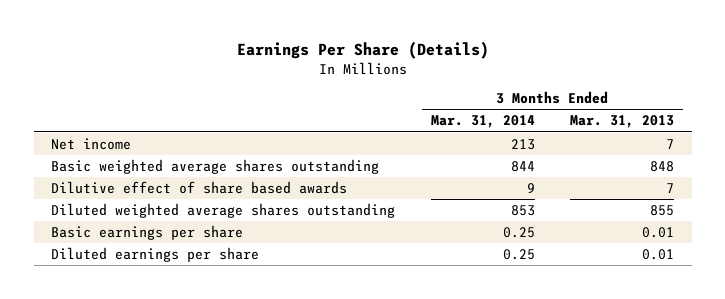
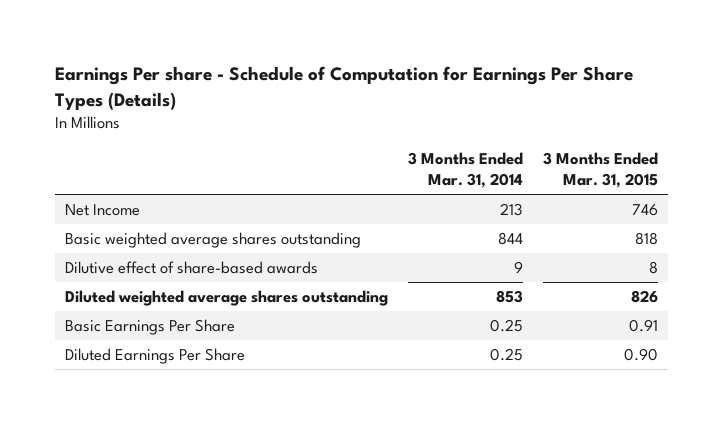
- Earnings Per Share (Details)
+ Earnings Per share - Schedule of Computation for Earnings Per Share Types (Details)
- | 3 Months Ended Mar. 31, 2014 | 3 Months Ended Mar. 31, 2013
+ | 3 Months Ended Mar. 31, 2014 | 3 Months Ended Mar. 31, 2015
- Net income | 213 | 7
+ Net Income | 213 | 746
- Dilutive effect of share based awards | 9 | 7
+ Dilutive effect of share-based awards | 9 | 8
- Basic earnings per share | 0.25 | 0.01
- Diluted earnings per share | 0.25 | 0.01
+ Basic Earnings Per Share | 0.25 | 0.91
+ Diluted Earnings Per Share | 0.25 | 0.90

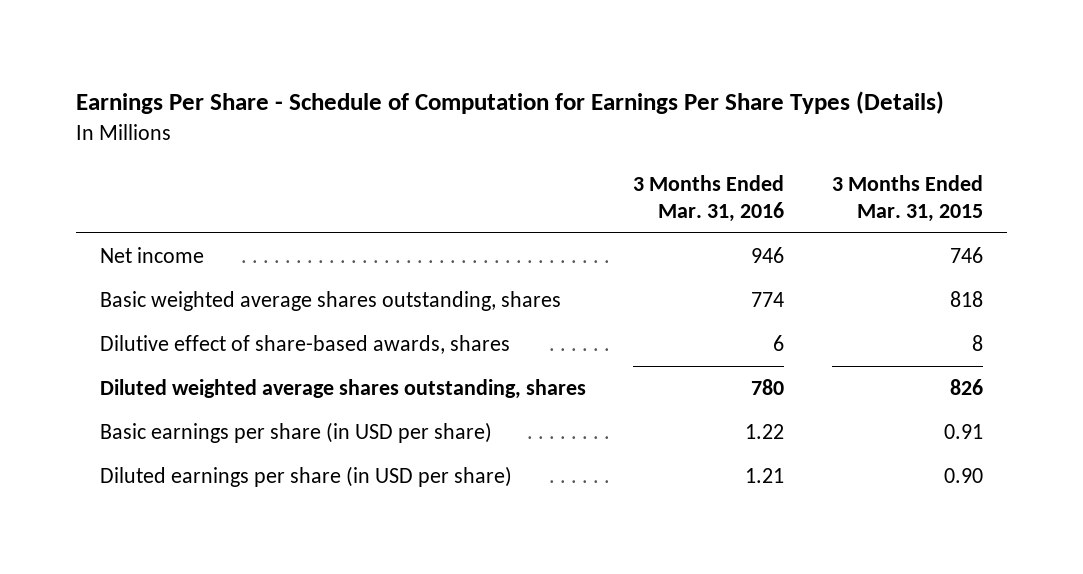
- Earnings Per share - Schedule of Computation for Earnings Per Share Types (Details)
+ Earnings Per Share - Schedule of Computation for Earnings Per Share Types (Details)
- | 3 Months Ended Mar. 31, 2014 | 3 Months Ended Mar. 31, 2015
+ | 3 Months Ended Mar. 31, 2016 | 3 Months Ended Mar. 31, 2015
- Net Income | 213 | 746
- Basic weighted average shares outstanding | 844 | 818
- Dilutive effect of share-based awards | 9 | 8
- Diluted weighted average shares outstanding | 853 | 826
- Basic Earnings Per Share | 0.25 | 0.91
- Diluted Earnings Per Share | 0.25 | 0.90
+ Net income | 946 | 746
+ Basic weighted average shares outstanding, shares | 774 | 818
+ Dilutive effect of share-based awards, shares | 6 | 8
+ Diluted weighted average shares outstanding, shares | 780 | 826
+ Basic earnings per share (in USD per share) | 1.22 | 0.91
+ Diluted earnings per share (in USD per share) | 1.21 | 0.90

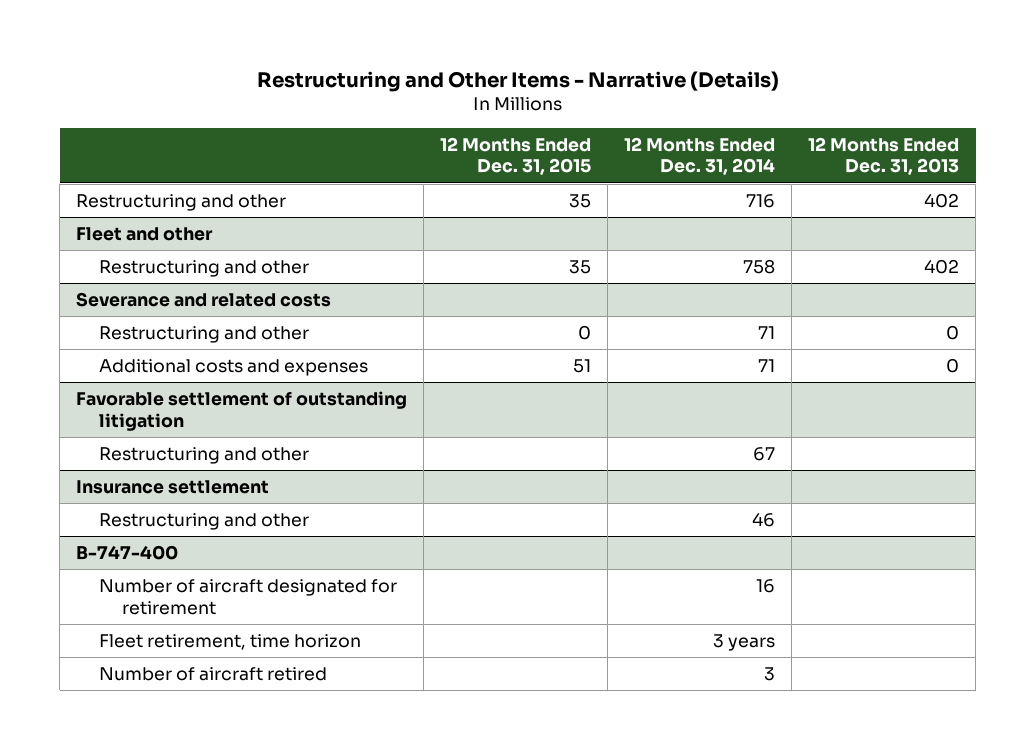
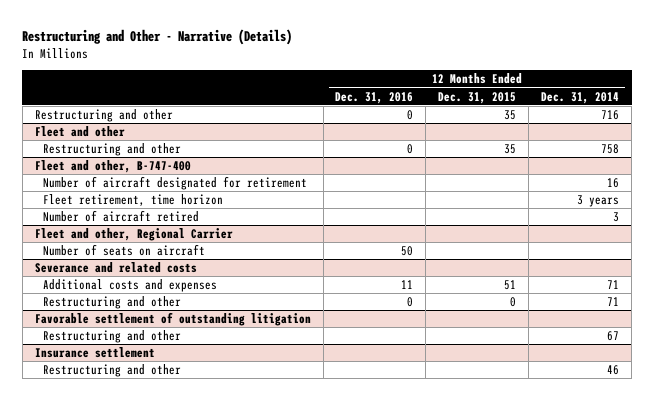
- Restructuring and Other Items - Narrative (Details)
+ Restructuring and Other - Narrative (Details)
- | 12 Months Ended Dec. 31, 2015 | 12 Months Ended Dec. 31, 2014 | 12 Months Ended Dec. 31, 2013
+ | 12 Months Ended Dec. 31, 2016 | 12 Months Ended Dec. 31, 2015 | 12 Months Ended Dec. 31, 2014
+ Fleet and other, B-747-400
+ Number of aircraft designated for retirement | | | 16
+ Fleet retirement, time horizon | | | 3 years
+ Number of aircraft retired | | | 3
+ Fleet and other, Regional Carrier
+ Number of seats on aircraft | 50 | |
@ Severance and related costs
moved down: Restructuring and other | 0 | 0 | 71
- B-747-400
- Number of aircraft designated for retirement | | 16 |
- Fleet retirement, time horizon | | 3 years |
- Number of aircraft retired | | 3 |

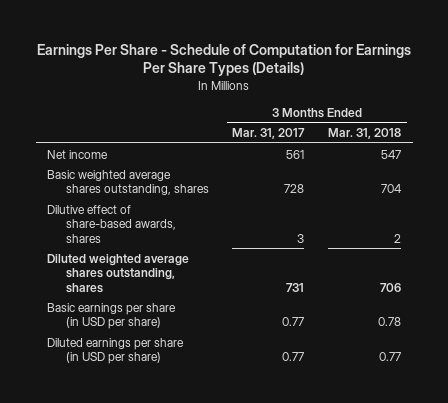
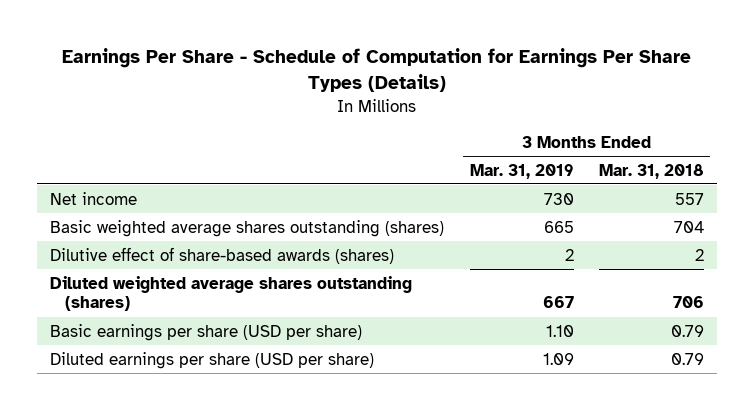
- | 3 Months Ended Mar. 31, 2017 | 3 Months Ended Mar. 31, 2018
+ | 3 Months Ended Mar. 31, 2019 | 3 Months Ended Mar. 31, 2018
- Net income | 561 | 547
- Basic weighted average shares outstanding, shares | 728 | 704
- Dilutive effect of share-based awards, shares | 3 | 2
- Diluted weighted average shares outstanding, shares | 731 | 706
- Basic earnings per share (in USD per share) | 0.77 | 0.78
- Diluted earnings per share (in USD per share) | 0.77 | 0.77
+ Net income | 730 | 557
+ Basic weighted average shares outstanding (shares) | 665 | 704
+ Dilutive effect of share-based awards (shares) | 2 | 2
+ Diluted weighted average shares outstanding (shares) | 667 | 706
+ Basic earnings per share (USD per share) | 1.10 | 0.79
+ Diluted earnings per share (USD per share) | 1.09 | 0.79

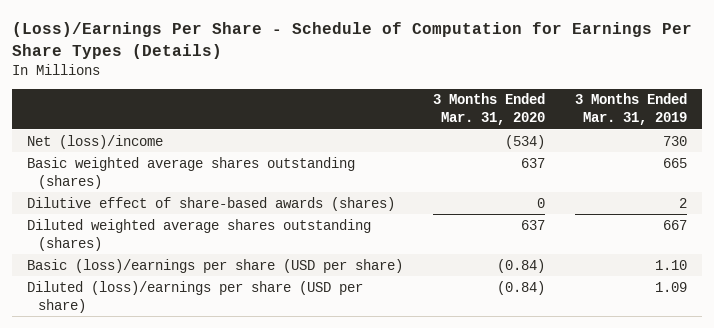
- Earnings Per Share - Schedule of Computation for Earnings Per Share Types (Details)
+ (Loss)/Earnings Per Share - Schedule of Computation for Earnings Per Share Types (Details)
- | 3 Months Ended Mar. 31, 2019 | 3 Months Ended Mar. 31, 2018
+ | 3 Months Ended Mar. 31, 2020 | 3 Months Ended Mar. 31, 2019
- Net income | 730 | 557
+ Net (loss)/income | (534) | 730
- Basic earnings per share (USD per share) | 1.10 | 0.79
- Diluted earnings per share (USD per share) | 1.09 | 0.79
+ Basic (loss)/earnings per share (USD per share) | (0.84) | 1.10
+ Diluted (loss)/earnings per share (USD per share) | (0.84) | 1.09

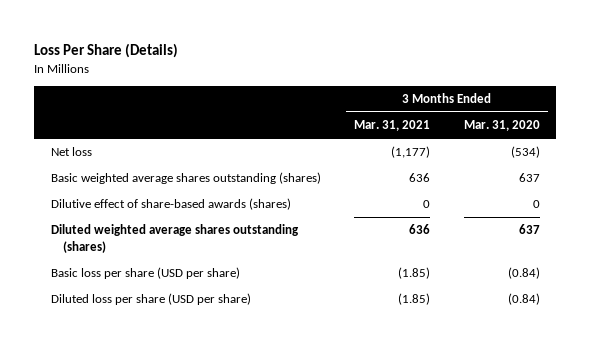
- (Loss)/Earnings Per Share - Schedule of Computation for Earnings Per Share Types (Details)
+ Loss Per Share (Details)
- | 3 Months Ended Mar. 31, 2020 | 3 Months Ended Mar. 31, 2019
+ | 3 Months Ended Mar. 31, 2021 | 3 Months Ended Mar. 31, 2020
- Net (loss)/income | (534) | 730
+ Net loss | (1,177) | (534)
- Basic (loss)/earnings per share (USD per share) | (0.84) | 1.10
- Diluted (loss)/earnings per share (USD per share) | (0.84) | 1.09
+ Basic loss per share (USD per share) | (1.85) | (0.84)
+ Diluted loss per share (USD per share) | (1.85) | (0.84)

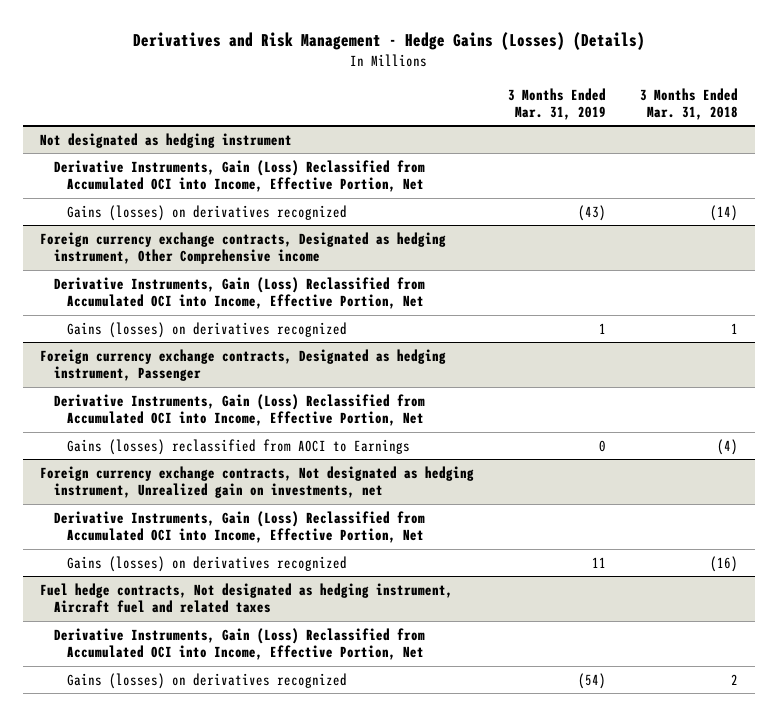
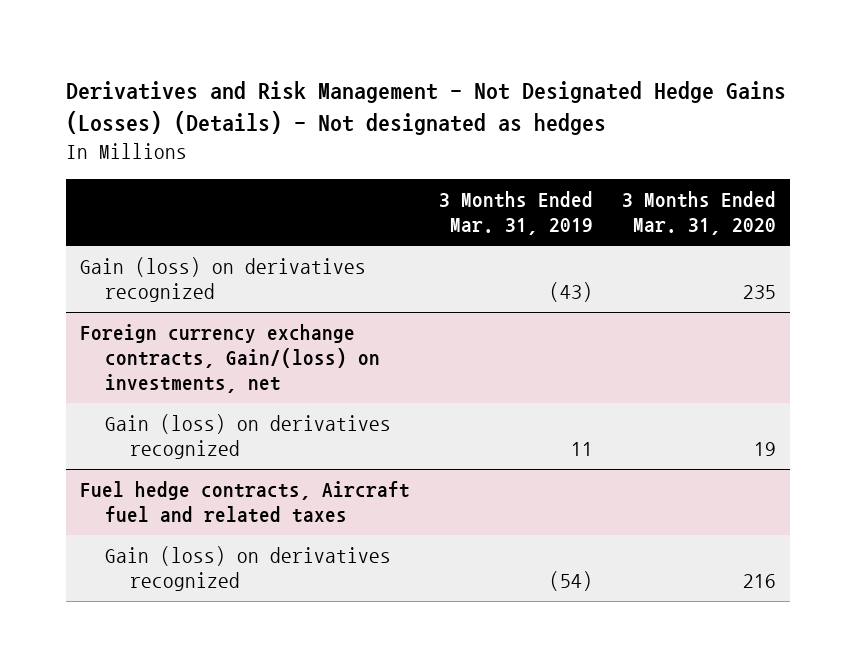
- Derivatives and Risk Management - Hedge Gains (Losses) (Details)
+ Derivatives and Risk Management - Not Designated Hedge Gains (Losses) (Details) - Not designated as hedges
- | 3 Months Ended Mar. 31, 2019 | 3 Months Ended Mar. 31, 2018
+ | 3 Months Ended Mar. 31, 2019 | 3 Months Ended Mar. 31, 2020
- Not designated as hedging instrument
- Derivative Instruments, Gain (Loss) Reclassified from Accumulated OCI into Income, Effective Portion, Net
- Gains (losses) on derivatives recognized | (43) | (14)
- Foreign currency exchange contracts, Designated as hedging instrument, Other Comprehensive income
- Derivative Instruments, Gain (Loss) Reclassified from Accumulated OCI into Income, Effective Portion, Net
- Gains (losses) on derivatives recognized | 1 | 1
- Foreign currency exchange contracts, Designated as hedging instrument, Passenger
- Derivative Instruments, Gain (Loss) Reclassified from Accumulated OCI into Income, Effective Portion, Net
- Gains (losses) reclassified from AOCI to Earnings | 0 | (4)
- Foreign currency exchange contracts, Not designated as hedging instrument, Unrealized gain on investments, net
- Derivative Instruments, Gain (Loss) Reclassified from Accumulated OCI into Income, Effective Portion, Net
- Gains (losses) on derivatives recognized | 11 | (16)
- Fuel hedge contracts, Not designated as hedging instrument, Aircraft fuel and related taxes
- Derivative Instruments, Gain (Loss) Reclassified from Accumulated OCI into Income, Effective Portion, Net
- Gains (losses) on derivatives recognized | (54) | 2
+ Gain (loss) on derivatives recognized | (43) | 235
+ Foreign currency exchange contracts, Gain/(loss) on investments, net
+ Gain (loss) on derivatives recognized | 11 | 19
+ Fuel hedge contracts, Aircraft fuel and related taxes
+ Gain (loss) on derivatives recognized | (54) | 216

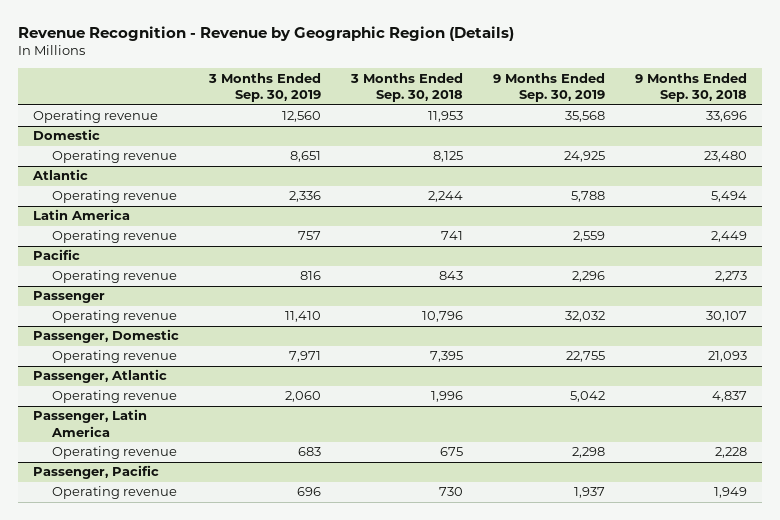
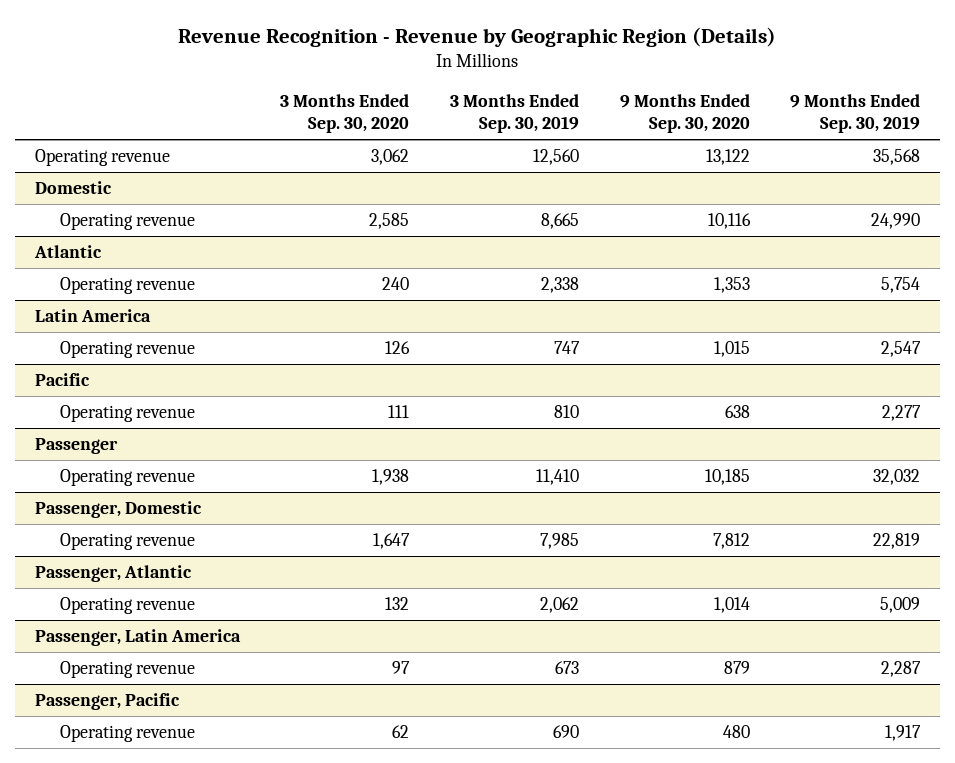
- | 3 Months Ended Sep. 30, 2019 | 3 Months Ended Sep. 30, 2018 | 9 Months Ended Sep. 30, 2019 | 9 Months Ended Sep. 30, 2018
+ | 3 Months Ended Sep. 30, 2020 | 3 Months Ended Sep. 30, 2019 | 9 Months Ended Sep. 30, 2020 | 9 Months Ended Sep. 30, 2019
@ Domestic
- Operating revenue | 8,651 | 8,125 | 24,925 | 23,480
+ Operating revenue | 2,585 | 8,665 | 10,116 | 24,990
@ Atlantic
- Operating revenue | 2,336 | 2,244 | 5,788 | 5,494
+ Operating revenue | 240 | 2,338 | 1,353 | 5,754
@ Latin America
- Operating revenue | 757 | 741 | 2,559 | 2,449
+ Operating revenue | 126 | 747 | 1,015 | 2,547
@ Pacific
- Operating revenue | 816 | 843 | 2,296 | 2,273
+ Operating revenue | 111 | 810 | 638 | 2,277
@ Passenger, Domestic
- Operating revenue | 7,971 | 7,395 | 22,755 | 21,093
+ Operating revenue | 1,647 | 7,985 | 7,812 | 22,819
@ Passenger, Atlantic
- Operating revenue | 2,060 | 1,996 | 5,042 | 4,837
+ Operating revenue | 132 | 2,062 | 1,014 | 5,009
@ Passenger, Latin America
- Operating revenue | 683 | 675 | 2,298 | 2,228
+ Operating revenue | 97 | 673 | 879 | 2,287
@ Passenger, Pacific
- Operating revenue | 696 | 730 | 1,937 | 1,949
+ Operating revenue | 62 | 690 | 480 | 1,917

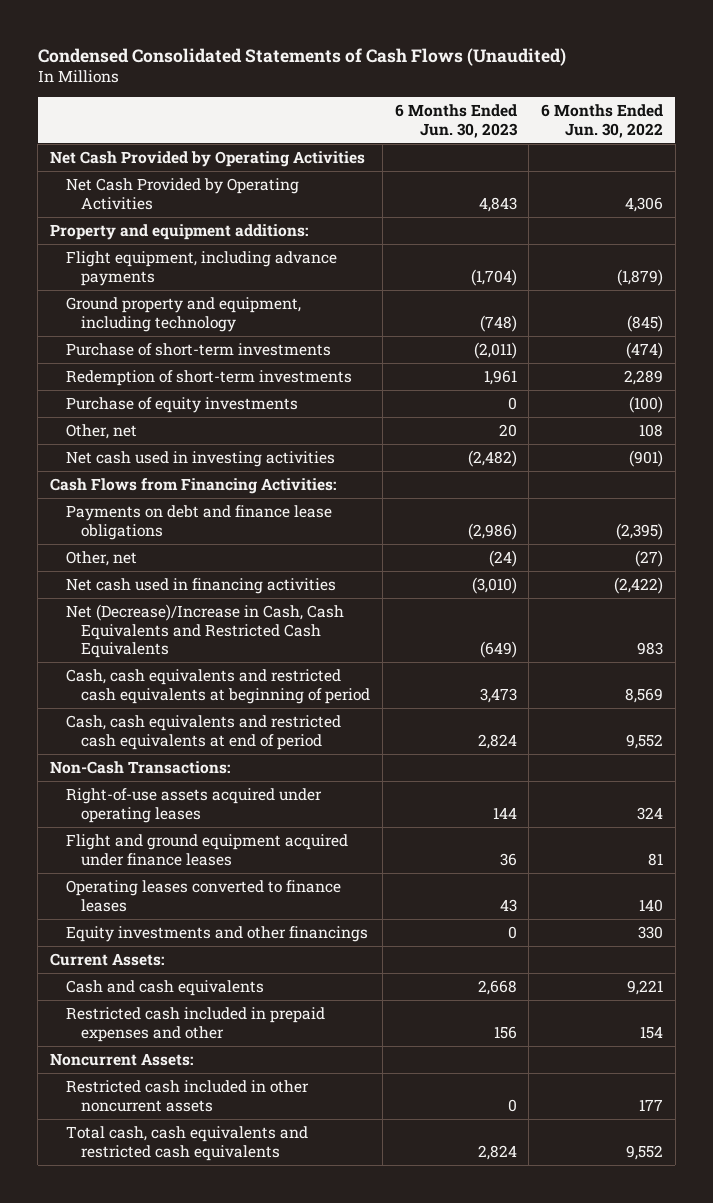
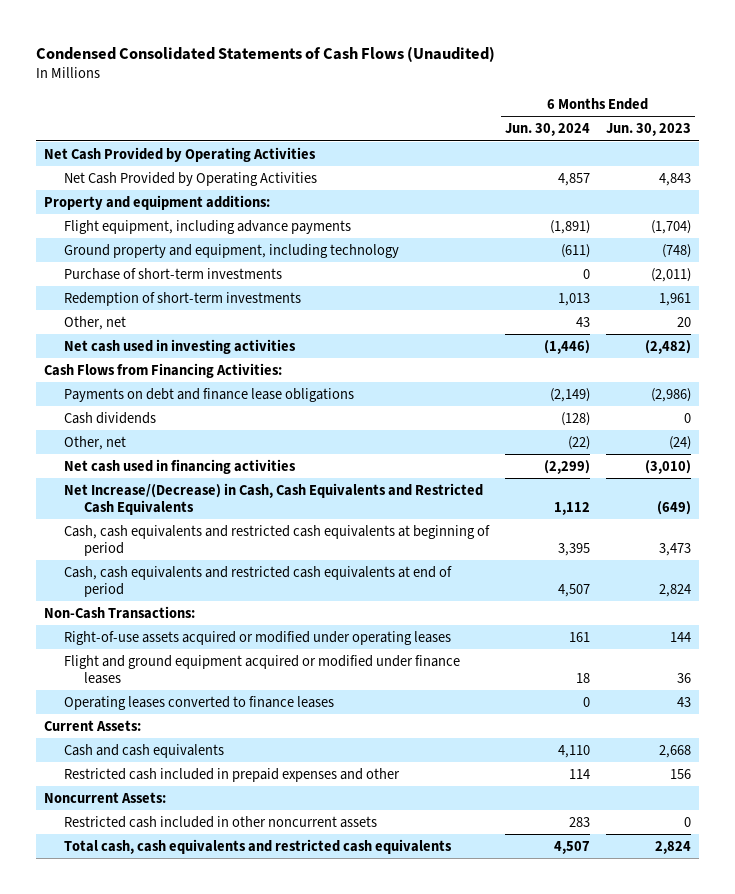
- | 6 Months Ended Jun. 30, 2023 | 6 Months Ended Jun. 30, 2022
+ | 6 Months Ended Jun. 30, 2024 | 6 Months Ended Jun. 30, 2023
- Purchase of equity investments | 0 | (100)
+ Cash dividends | (128) | 0
- Net (Decrease)/Increase in Cash, Cash Equivalents and Restricted Cash Equivalents | (649) | 983
+ Net Increase/(Decrease) in Cash, Cash Equivalents and Restricted Cash Equivalents | 1,112 | (649)
- Right-of-use assets acquired under operating leases | 144 | 324
- Flight and ground equipment acquired under finance leases | 36 | 81
+ Right-of-use assets acquired or modified under operating leases | 161 | 144
+ Flight and ground equipment acquired or modified under finance leases | 18 | 36
- Equity investments and other financings | 0 | 330

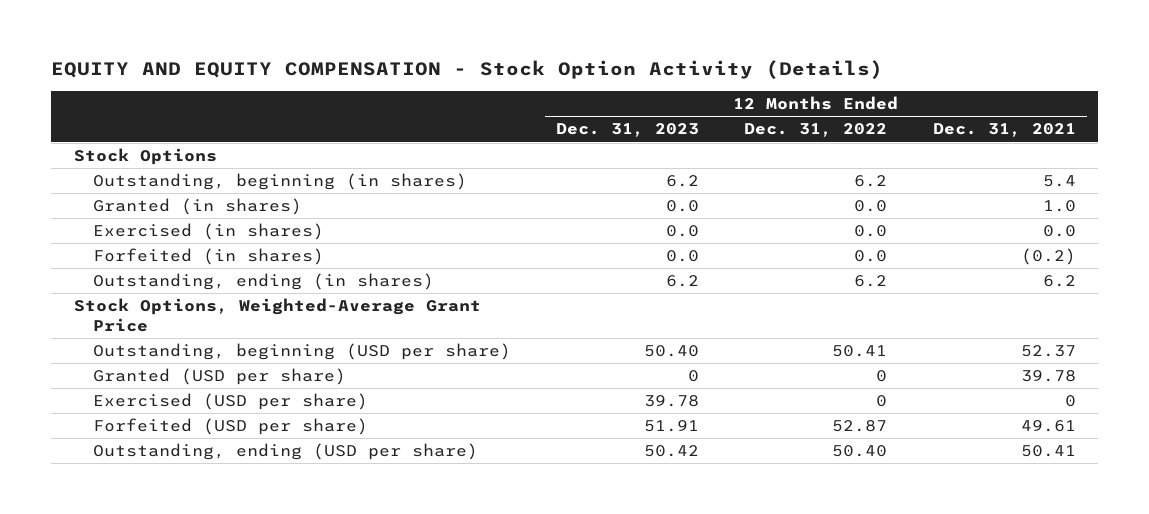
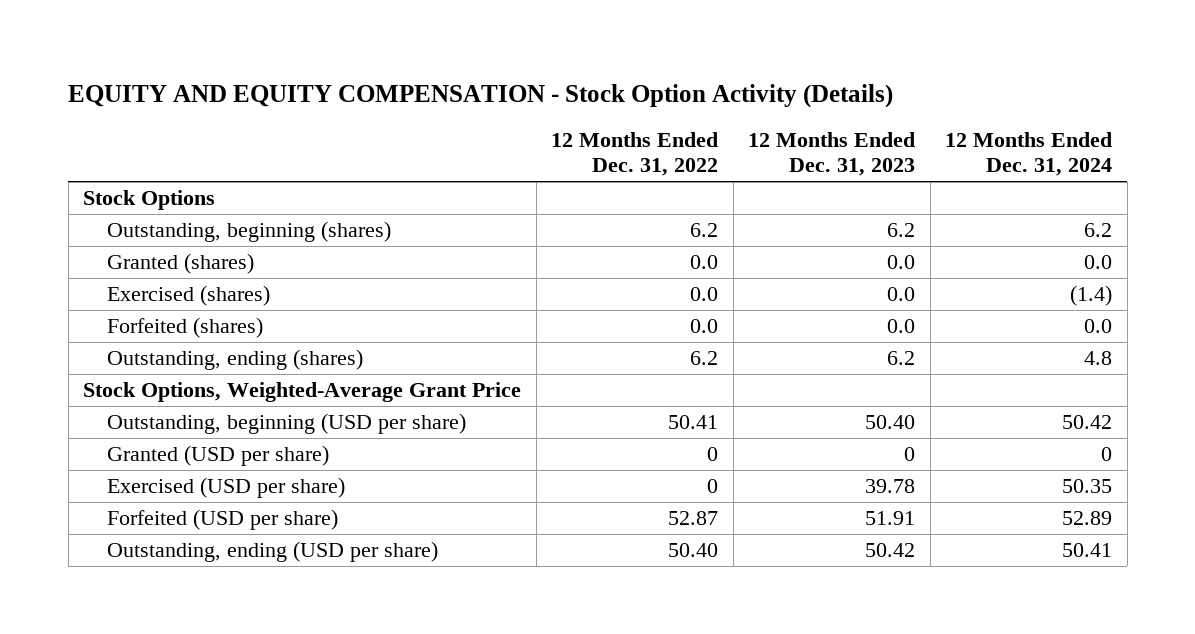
- | 12 Months Ended Dec. 31, 2023 | 12 Months Ended Dec. 31, 2022 | 12 Months Ended Dec. 31, 2021
+ | 12 Months Ended Dec. 31, 2022 | 12 Months Ended Dec. 31, 2023 | 12 Months Ended Dec. 31, 2024
- Outstanding, beginning (in shares) | 6.2 | 6.2 | 5.4
- Granted (in shares) | 0.0 | 0.0 | 1.0
- Exercised (in shares) | 0.0 | 0.0 | 0.0
- Forfeited (in shares) | 0.0 | 0.0 | (0.2)
- Outstanding, ending (in shares) | 6.2 | 6.2 | 6.2
+ Outstanding, beginning (shares) | 6.2 | 6.2 | 6.2
+ Granted (shares) | 0.0 | 0.0 | 0.0
+ Exercised (shares) | 0.0 | 0.0 | (1.4)
+ Forfeited (shares) | 0.0 | 0.0 | 0.0
+ Outstanding, ending (shares) | 6.2 | 6.2 | 4.8

